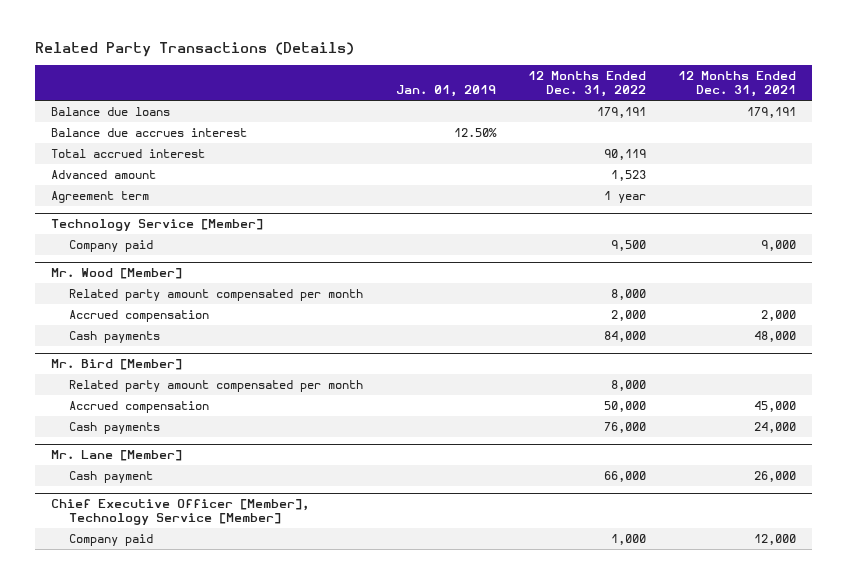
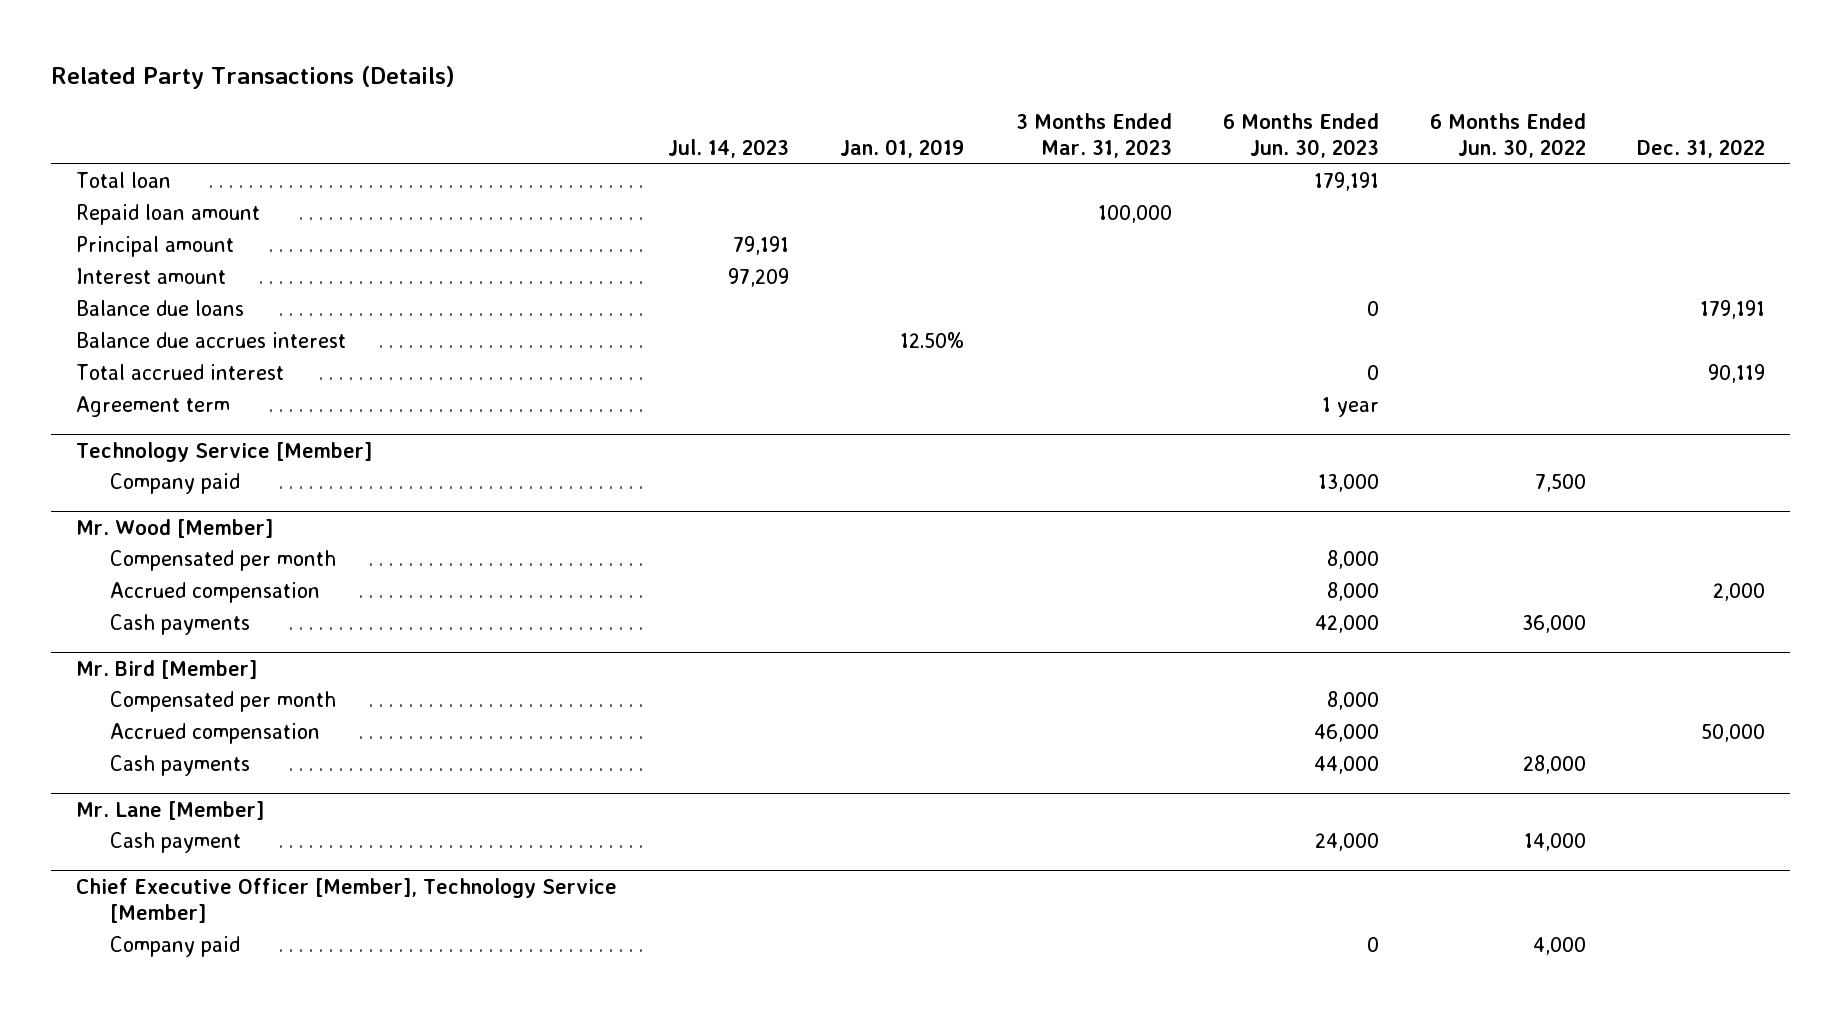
- | Jan. 01, 2019 | 12 Months Ended Dec. 31, 2022 | 12 Months Ended Dec. 31, 2021
+ | Jul. 14, 2023 | Jan. 01, 2019 | 3 Months Ended Mar. 31, 2023 | 6 Months Ended Jun. 30, 2023 | 6 Months Ended Jun. 30, 2022 | Dec. 31, 2022
+ Total loan | | | | 179,191 | |
+ Repaid loan amount | | | 100,000 | | |
+ Principal amount | 79,191 | | | | |
+ Interest amount | 97,209 | | | | |
- Advanced amount | | 1,523 |
@ Mr. Wood [Member]
- Related party amount compensated per month | | 8,000 |
+ Compensated per month | | | | 8,000 | |
@ Mr. Bird [Member]
- Related party amount compensated per month | | 8,000 |
+ Compensated per month | | | | 8,000 | |

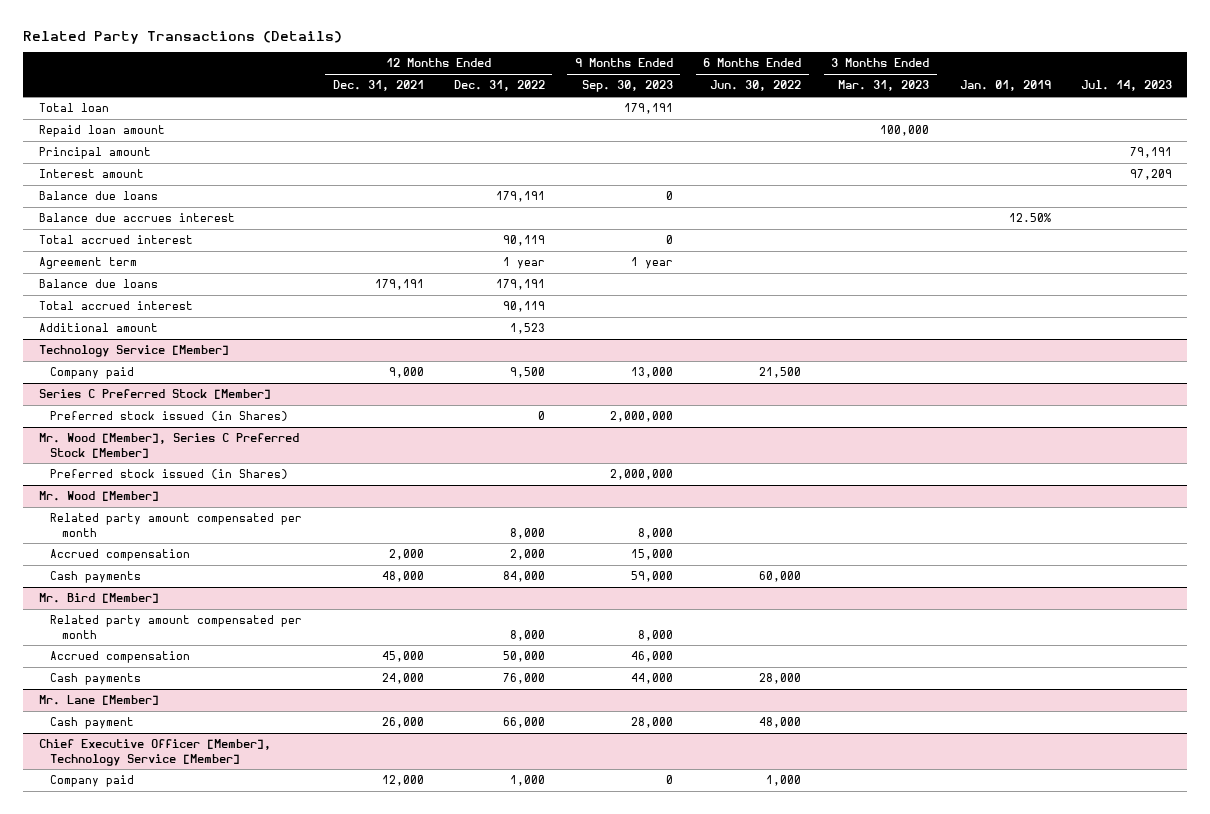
- | Jul. 14, 2023 | Jan. 01, 2019 | 3 Months Ended Mar. 31, 2023 | 6 Months Ended Jun. 30, 2023 | 6 Months Ended Jun. 30, 2022 | Dec. 31, 2022
+ | 12 Months Ended Dec. 31, 2021 | 12 Months Ended Dec. 31, 2022 | 9 Months Ended Sep. 30, 2023 | 6 Months Ended Jun. 30, 2022 | 3 Months Ended Mar. 31, 2023 | Jan. 01, 2019 | Jul. 14, 2023
+ Balance due loans | 179,191 | 179,191 | | | | |
+ Total accrued interest | | 90,119 | | | | |
+ Additional amount | | 1,523 | | | | |
@ Technology Service [Member]
- Company paid | | | | 13,000 | 7,500 |
+ Company paid | 9,000 | 9,500 | 13,000 | 21,500 | | |
+ Series C Preferred Stock [Member]
+ Preferred stock issued (in Shares) | | 0 | 2,000,000 | | | |
+ Mr. Wood [Member], Series C Preferred Stock [Member]
+ Preferred stock issued (in Shares) | | | 2,000,000 | | | |
@ Mr. Wood [Member]
- Compensated per month | | | | 8,000 | |
+ Related party amount compensated per month | | 8,000 | 8,000 | | | |
- Cash payments | | | | 42,000 | 36,000 |
+ Cash payments | 48,000 | 84,000 | 59,000 | 60,000 | | |
@ Mr. Bird [Member]
- Compensated per month | | | | 8,000 | |
+ Related party amount compensated per month | | 8,000 | 8,000 | | | |
@ Mr. Lane [Member]
- Cash payment | | | | 24,000 | 14,000 |
+ Cash payment | 26,000 | 66,000 | 28,000 | 48,000 | | |
@ Chief Executive Officer [Member], Technology Service [Member]
- Company paid | | | | 0 | 4,000 |
+ Company paid | 12,000 | 1,000 | 0 | 1,000 | | |

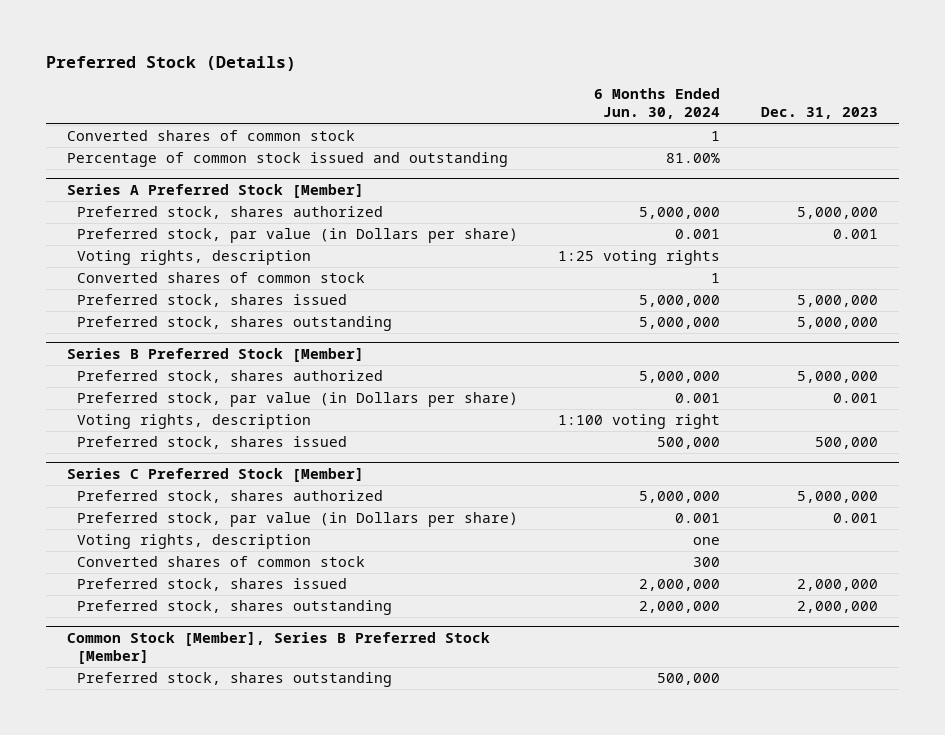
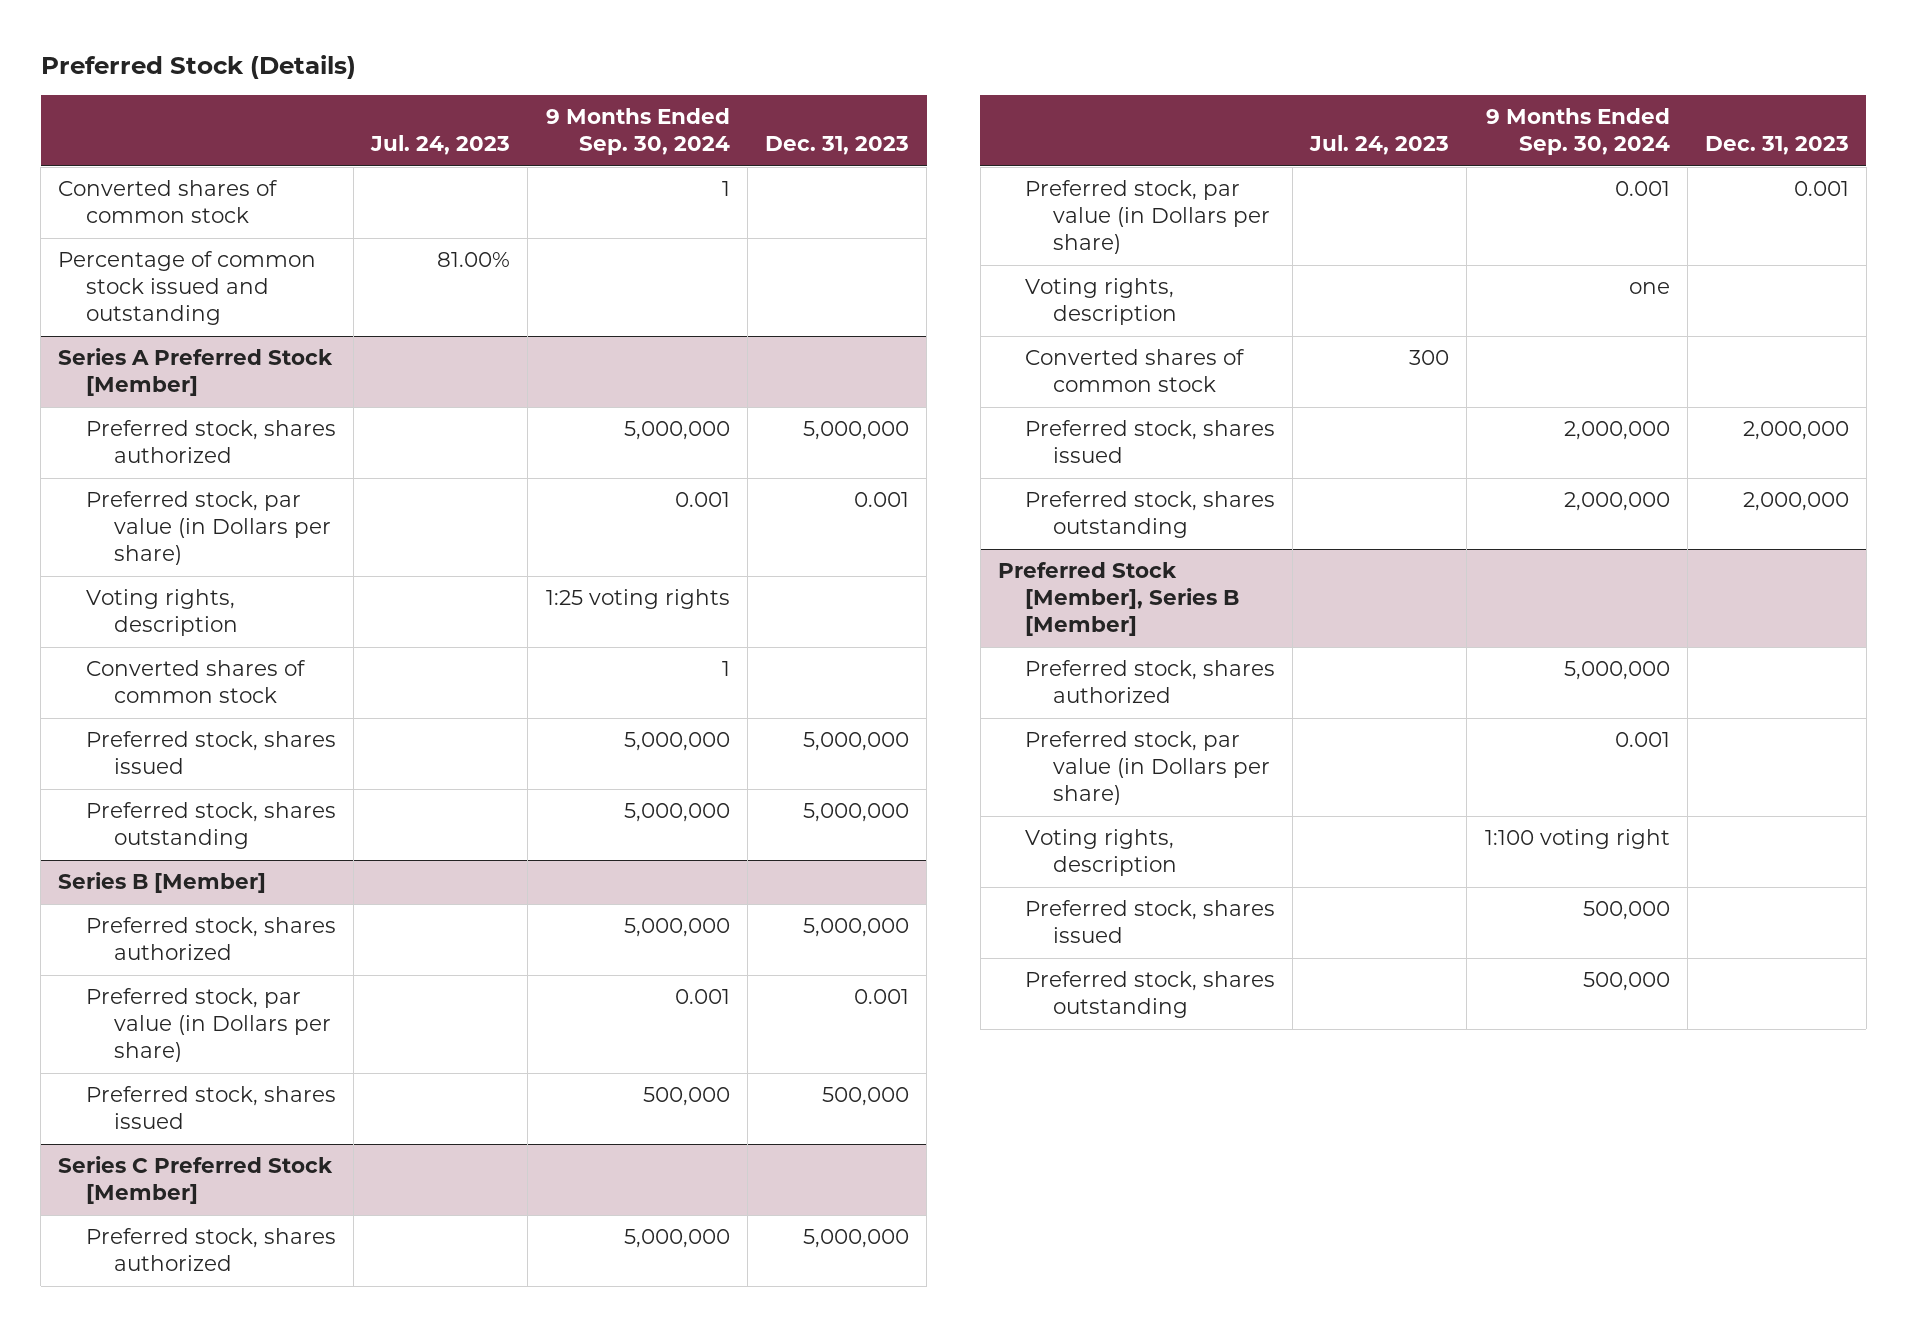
- | 6 Months Ended Jun. 30, 2024 | Dec. 31, 2023
+ | Jul. 24, 2023 | 9 Months Ended Sep. 30, 2024 | Dec. 31, 2023
- Series B Preferred Stock [Member]
+ Series B [Member]
- Voting rights, description | 1:100 voting right |
- Common Stock [Member], Series B Preferred Stock [Member]
+ Preferred Stock [Member], Series B [Member]
+ Preferred stock, shares authorized | | 5,000,000 |
+ Preferred stock, par value (in Dollars per share) | | 0.001 |
+ Voting rights, description | | 1:100 voting right |
+ Preferred stock, shares issued | | 500,000 |

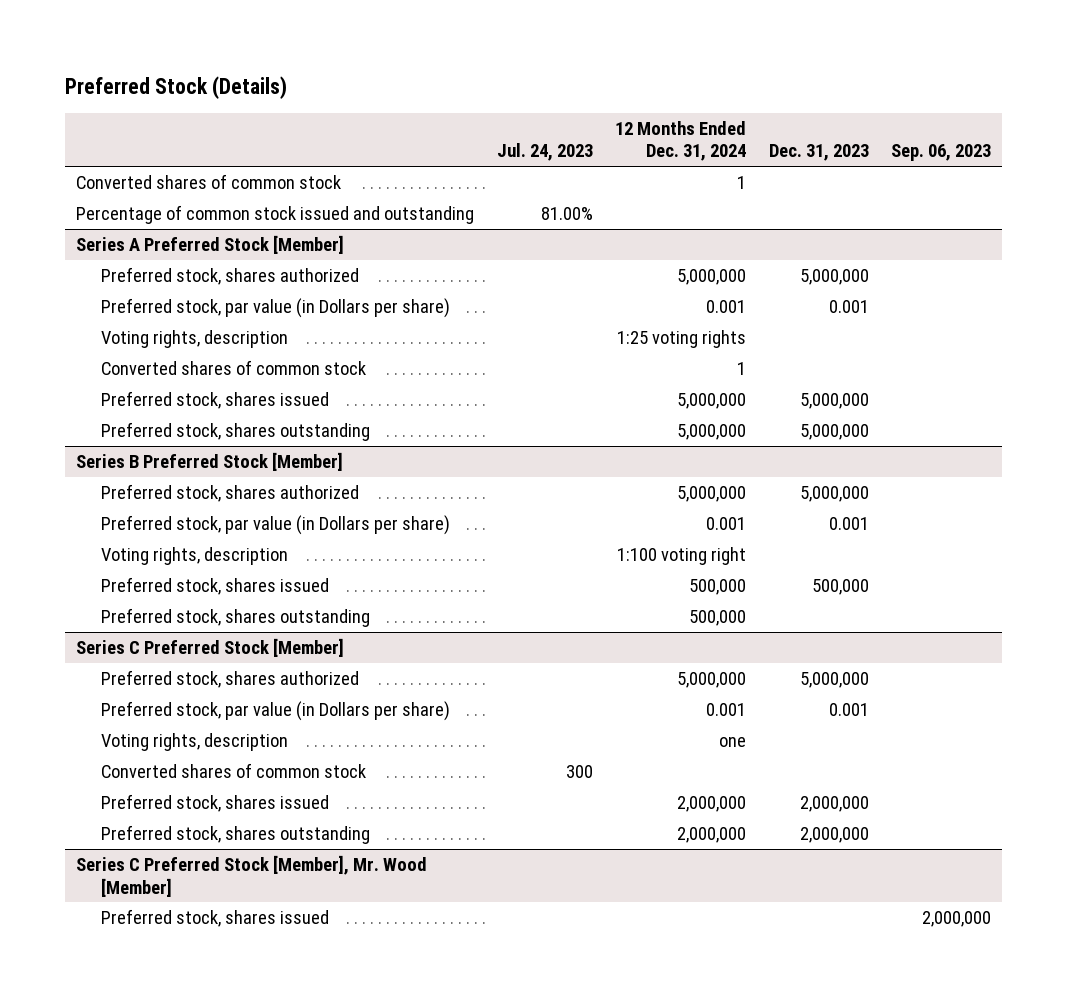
- | Jul. 24, 2023 | 9 Months Ended Sep. 30, 2024 | Dec. 31, 2023
+ | Jul. 24, 2023 | 12 Months Ended Dec. 31, 2024 | Dec. 31, 2023 | Sep. 06, 2023
- Series B [Member]
+ Series B Preferred Stock [Member]
+ Voting rights, description | | 1:100 voting right | |
+ Preferred stock, shares outstanding | | 500,000 | |
- Preferred Stock [Member], Series B [Member]
- Preferred stock, shares authorized | | 5,000,000 |
- Preferred stock, par value (in Dollars per share) | | 0.001 |
- Voting rights, description | | 1:100 voting right |
- Preferred stock, shares issued | | 500,000 |
- Preferred stock, shares outstanding | | 500,000 |
+ Series C Preferred Stock [Member], Mr. Wood [Member]
+ Preferred stock, shares issued | | | | 2,000,000

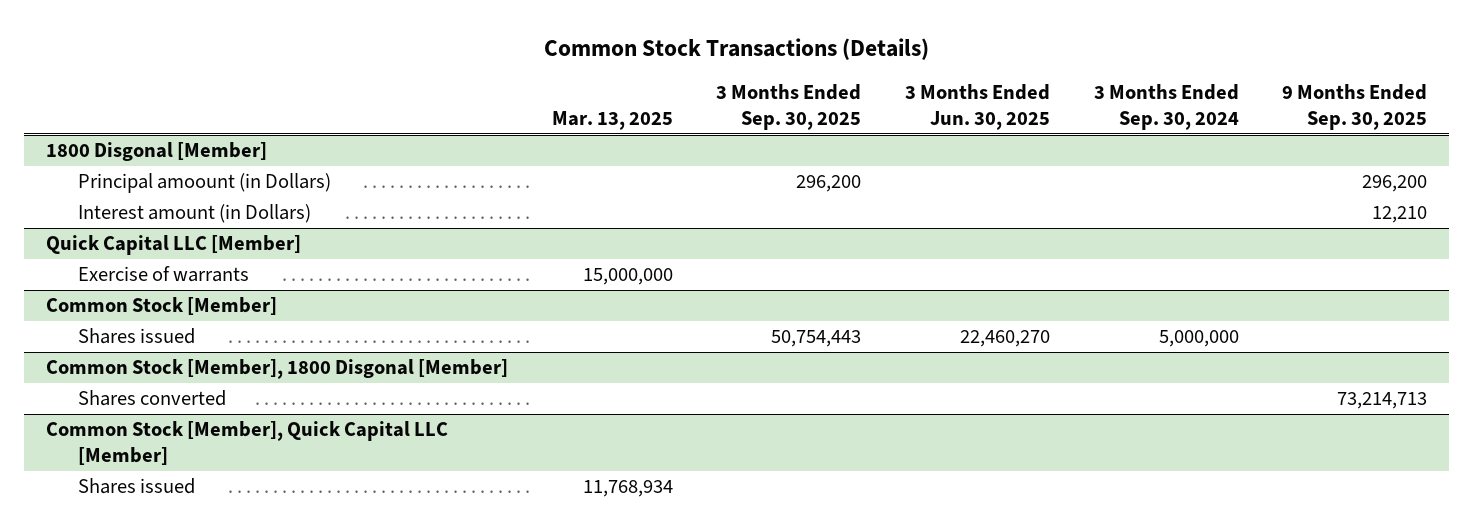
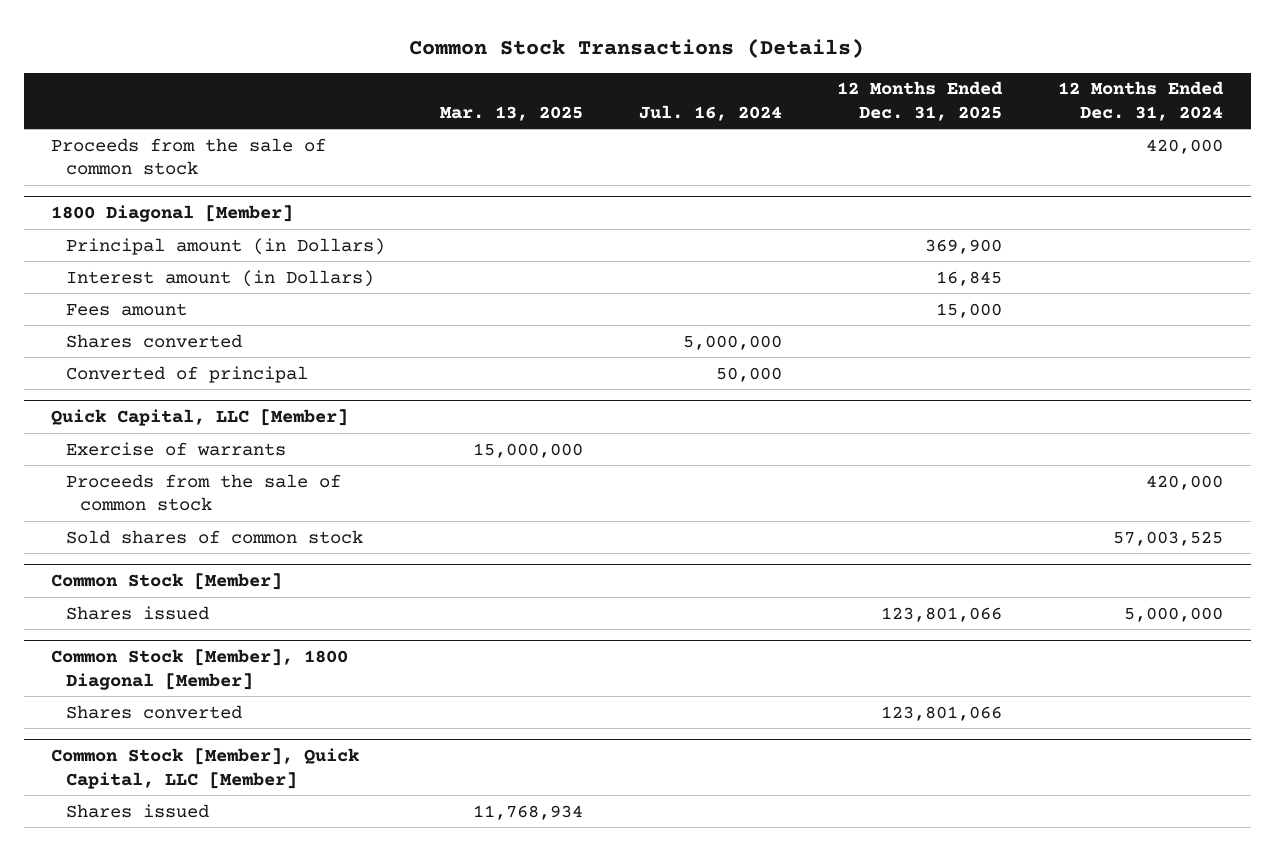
- | Mar. 13, 2025 | 3 Months Ended Sep. 30, 2025 | 3 Months Ended Jun. 30, 2025 | 3 Months Ended Sep. 30, 2024 | 9 Months Ended Sep. 30, 2025
+ | Mar. 13, 2025 | Jul. 16, 2024 | 12 Months Ended Dec. 31, 2025 | 12 Months Ended Dec. 31, 2024
- 1800 Disgonal [Member]
- Principal amoount (in Dollars) | | 296,200 | | | 296,200
+ Proceeds from the sale of common stock | | | | 420,000
+ 1800 Diagonal [Member]
+ Principal amount (in Dollars) | | | 369,900 |
- Quick Capital LLC [Member]
+ Fees amount | | | 15,000 |
+ Shares converted | | 5,000,000 | |
+ Converted of principal | | 50,000 | |
+ Quick Capital, LLC [Member]
+ Proceeds from the sale of common stock | | | | 420,000
+ Sold shares of common stock | | | | 57,003,525
- Common Stock [Member], 1800 Disgonal [Member]
+ Common Stock [Member], 1800 Diagonal [Member]
- Common Stock [Member], Quick Capital LLC [Member]
+ Common Stock [Member], Quick Capital, LLC [Member]

